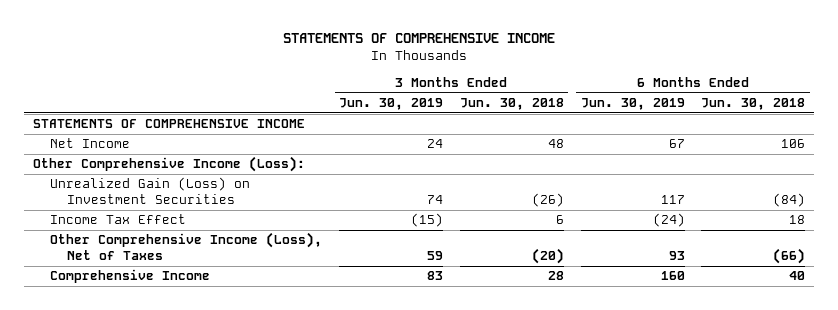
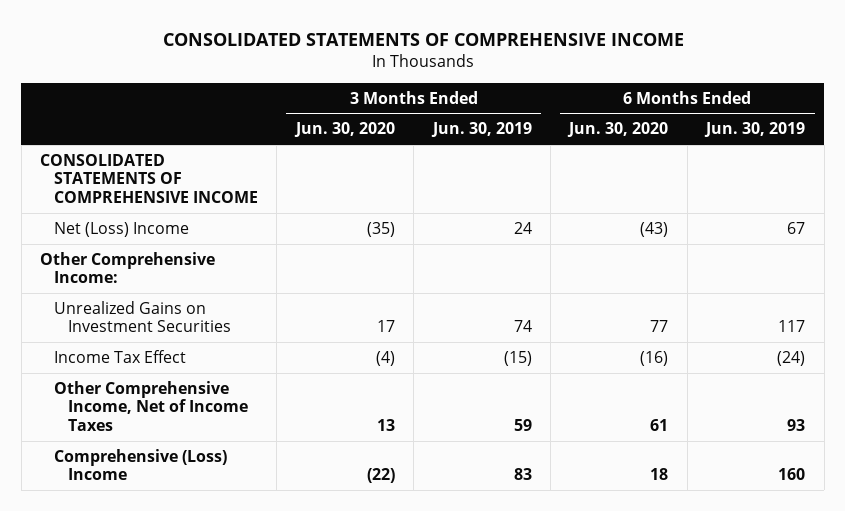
- STATEMENTS OF COMPREHENSIVE INCOME
+ CONSOLIDATED STATEMENTS OF COMPREHENSIVE INCOME
- | 3 Months Ended Jun. 30, 2019 | 3 Months Ended Jun. 30, 2018 | 6 Months Ended Jun. 30, 2019 | 6 Months Ended Jun. 30, 2018
+ | 3 Months Ended Jun. 30, 2020 | 3 Months Ended Jun. 30, 2019 | 6 Months Ended Jun. 30, 2020 | 6 Months Ended Jun. 30, 2019
- STATEMENTS OF COMPREHENSIVE INCOME
- Net Income | 24 | 48 | 67 | 106
- Other Comprehensive Income (Loss):
- Unrealized Gain (Loss) on Investment Securities | 74 | (26) | 117 | (84)
+ CONSOLIDATED STATEMENTS OF COMPREHENSIVE INCOME
+ Net (Loss) Income | (35) | 24 | (43) | 67
+ Other Comprehensive Income:
+ Unrealized Gains on Investment Securities | 17 | 74 | 77 | 117
- Other Comprehensive Income (Loss), Net of Taxes | 59 | (20) | 93 | (66)
- Comprehensive Income | 83 | 28 | 160 | 40
+ Other Comprehensive Income, Net of Income Taxes | 13 | 59 | 61 | 93
+ Comprehensive (Loss) Income | (22) | 83 | 18 | 160

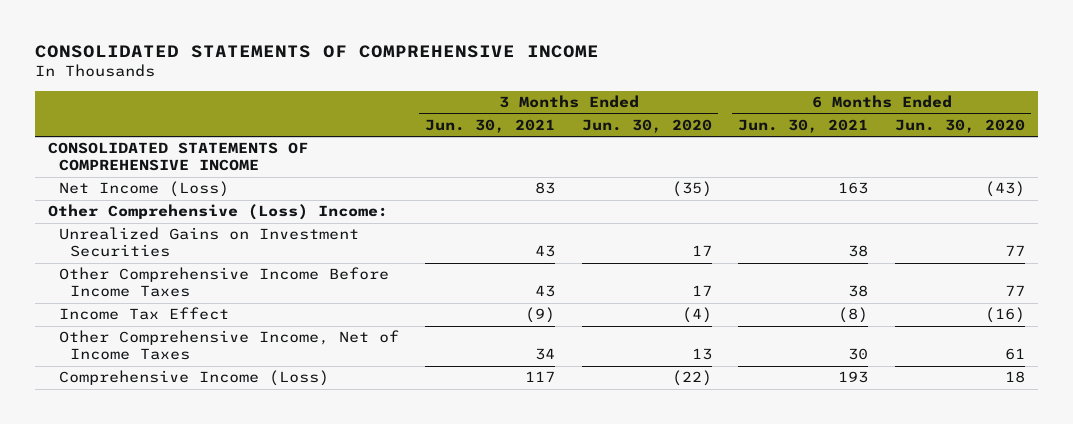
- | 3 Months Ended Jun. 30, 2020 | 3 Months Ended Jun. 30, 2019 | 6 Months Ended Jun. 30, 2020 | 6 Months Ended Jun. 30, 2019
+ | 3 Months Ended Jun. 30, 2021 | 3 Months Ended Jun. 30, 2020 | 6 Months Ended Jun. 30, 2021 | 6 Months Ended Jun. 30, 2020
- Net (Loss) Income | (35) | 24 | (43) | 67
- Other Comprehensive Income:
+ Net Income (Loss) | 83 | (35) | 163 | (43)
+ Other Comprehensive (Loss) Income:
+ Other Comprehensive Income Before Income Taxes | 43 | 17 | 38 | 77
- Comprehensive (Loss) Income | (22) | 83 | 18 | 160
+ Comprehensive Income (Loss) | 117 | (22) | 193 | 18

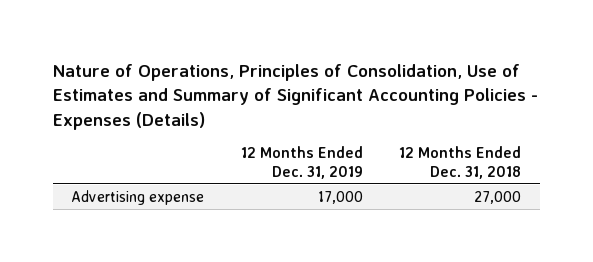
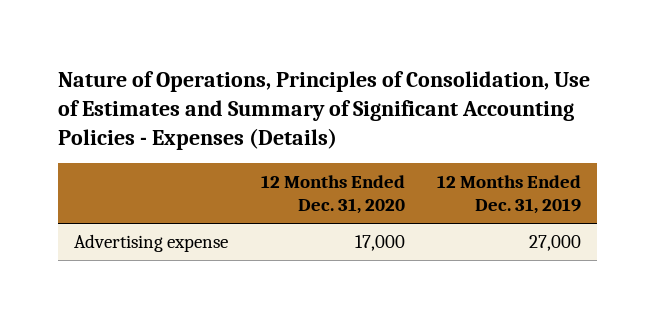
- | 12 Months Ended Dec. 31, 2019 | 12 Months Ended Dec. 31, 2018
+ | 12 Months Ended Dec. 31, 2020 | 12 Months Ended Dec. 31, 2019
- Advertising expense | 17,000 | 27,000
+ Advertising expense | 17,000 | 27,000

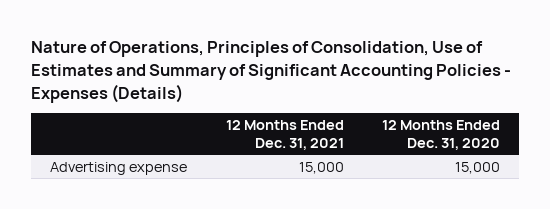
- | 12 Months Ended Dec. 31, 2020 | 12 Months Ended Dec. 31, 2019
+ | 12 Months Ended Dec. 31, 2021 | 12 Months Ended Dec. 31, 2020
- Advertising expense | 17,000 | 27,000
+ Advertising expense | 15,000 | 15,000

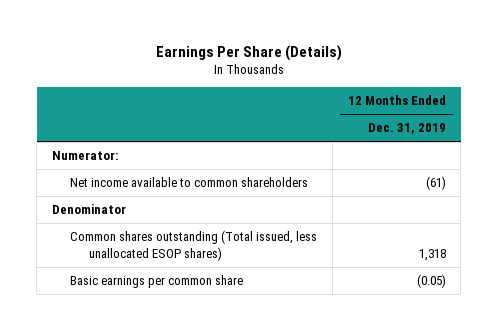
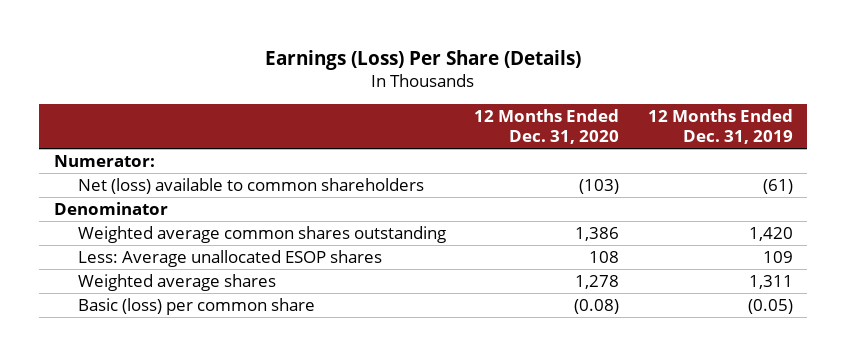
- Earnings Per Share (Details)
+ Earnings (Loss) Per Share (Details)
- | 12 Months Ended Dec. 31, 2019
+ | 12 Months Ended Dec. 31, 2020 | 12 Months Ended Dec. 31, 2019
- Net income available to common shareholders | (61)
+ Net (loss) available to common shareholders | (103) | (61)
- Common shares outstanding (Total issued, less unallocated ESOP shares) | 1,318
- Basic earnings per common share | (0.05)
+ Weighted average common shares outstanding | 1,386 | 1,420
+ Less: Average unallocated ESOP shares | 108 | 109
+ Weighted average shares | 1,278 | 1,311
+ Basic (loss) per common share | (0.08) | (0.05)

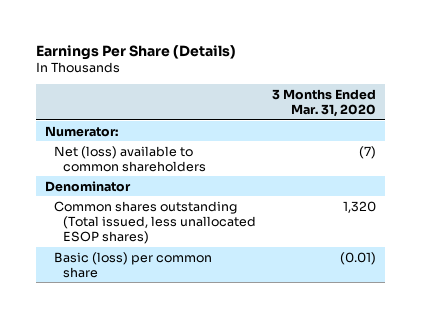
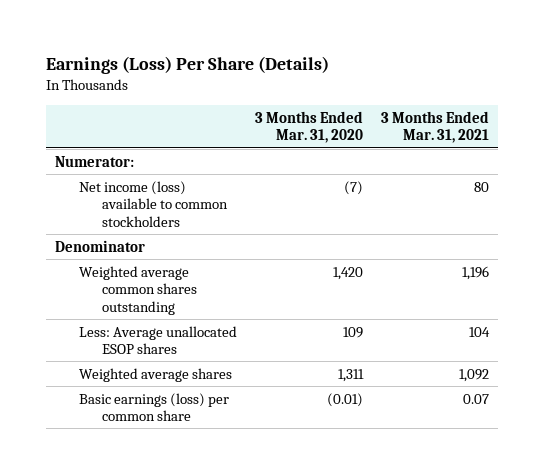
- Earnings Per Share (Details)
+ Earnings (Loss) Per Share (Details)
- | 3 Months Ended Mar. 31, 2020
+ | 3 Months Ended Mar. 31, 2020 | 3 Months Ended Mar. 31, 2021
- Net (loss) available to common shareholders | (7)
+ Net income (loss) available to common stockholders | (7) | 80
- Common shares outstanding (Total issued, less unallocated ESOP shares) | 1,320
- Basic (loss) per common share | (0.01)
+ Weighted average common shares outstanding | 1,420 | 1,196
+ Less: Average unallocated ESOP shares | 109 | 104
+ Weighted average shares | 1,311 | 1,092
+ Basic earnings (loss) per common share | (0.01) | 0.07

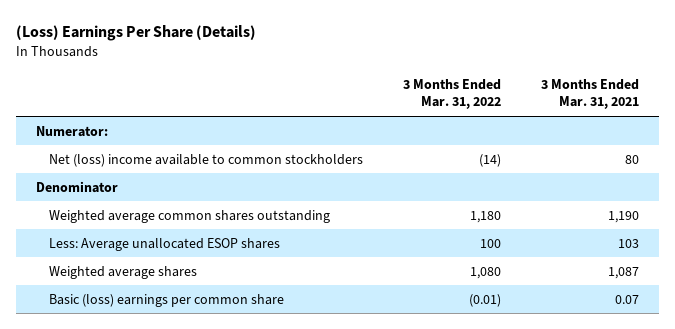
- Earnings (Loss) Per Share (Details)
+ (Loss) Earnings Per Share (Details)
- | 3 Months Ended Mar. 31, 2020 | 3 Months Ended Mar. 31, 2021
+ | 3 Months Ended Mar. 31, 2022 | 3 Months Ended Mar. 31, 2021
- Net income (loss) available to common stockholders | (7) | 80
+ Net (loss) income available to common stockholders | (14) | 80
- Weighted average common shares outstanding | 1,420 | 1,196
- Less: Average unallocated ESOP shares | 109 | 104
- Weighted average shares | 1,311 | 1,092
- Basic earnings (loss) per common share | (0.01) | 0.07
+ Weighted average common shares outstanding | 1,180 | 1,190
+ Less: Average unallocated ESOP shares | 100 | 103
+ Weighted average shares | 1,080 | 1,087
+ Basic (loss) earnings per common share | (0.01) | 0.07

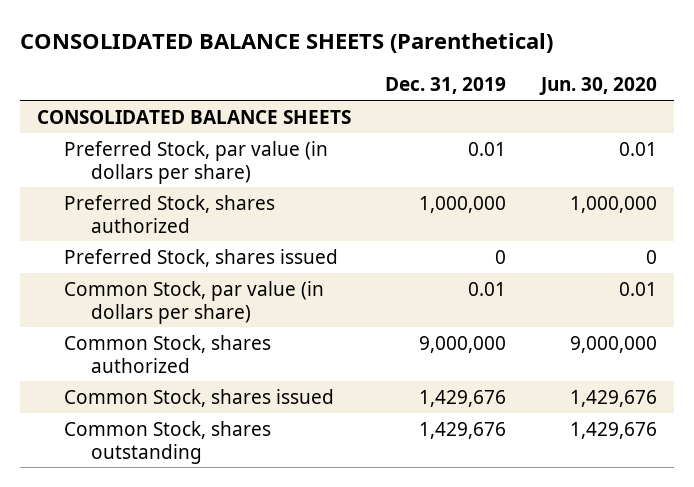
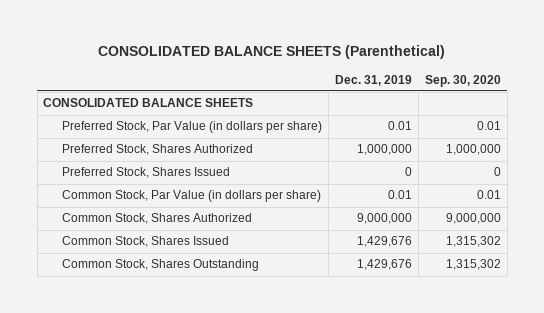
- | Dec. 31, 2019 | Jun. 30, 2020
+ | Dec. 31, 2019 | Sep. 30, 2020
- Preferred Stock, par value (in dollars per share) | 0.01 | 0.01
- Preferred Stock, shares authorized | 1,000,000 | 1,000,000
- Preferred Stock, shares issued | 0 | 0
- Common Stock, par value (in dollars per share) | 0.01 | 0.01
- Common Stock, shares authorized | 9,000,000 | 9,000,000
- Common Stock, shares issued | 1,429,676 | 1,429,676
- Common Stock, shares outstanding | 1,429,676 | 1,429,676
+ Preferred Stock, Par Value (in dollars per share) | 0.01 | 0.01
+ Preferred Stock, Shares Authorized | 1,000,000 | 1,000,000
+ Preferred Stock, Shares Issued | 0 | 0
+ Common Stock, Par Value (in dollars per share) | 0.01 | 0.01
+ Common Stock, Shares Authorized | 9,000,000 | 9,000,000
+ Common Stock, Shares Issued | 1,429,676 | 1,315,302
+ Common Stock, Shares Outstanding | 1,429,676 | 1,315,302

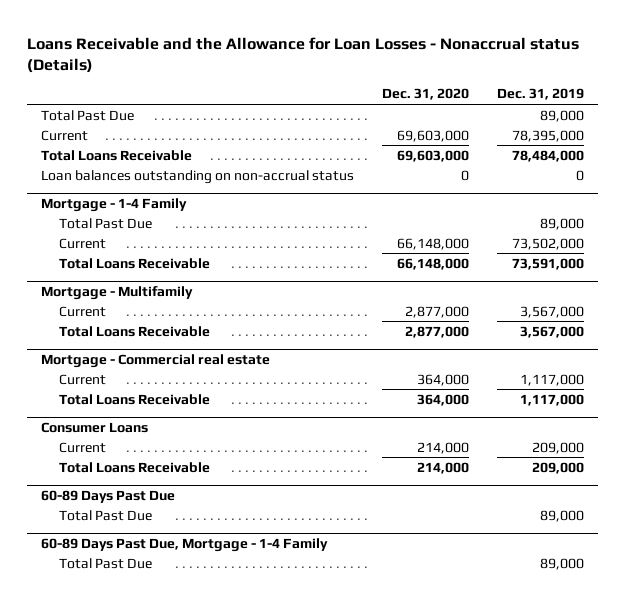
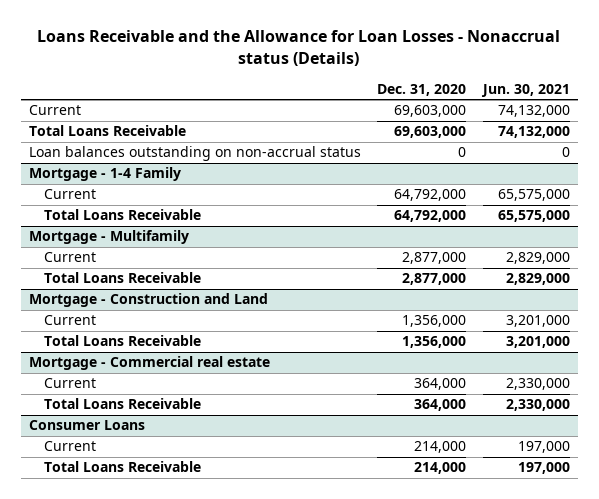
- | Dec. 31, 2020 | Dec. 31, 2019
+ | Dec. 31, 2020 | Jun. 30, 2021
- Total Past Due | | 89,000
@ Mortgage - 1-4 Family
- Total Past Due | | 89,000
- Current | 66,148,000 | 73,502,000
- Total Loans Receivable | 66,148,000 | 73,591,000
+ Current | 64,792,000 | 65,575,000
+ Total Loans Receivable | 64,792,000 | 65,575,000
+ Mortgage - Construction and Land
+ Current | 1,356,000 | 3,201,000
+ Total Loans Receivable | 1,356,000 | 3,201,000
- 60-89 Days Past Due
- Total Past Due | | 89,000
- 60-89 Days Past Due, Mortgage - 1-4 Family
- Total Past Due | | 89,000

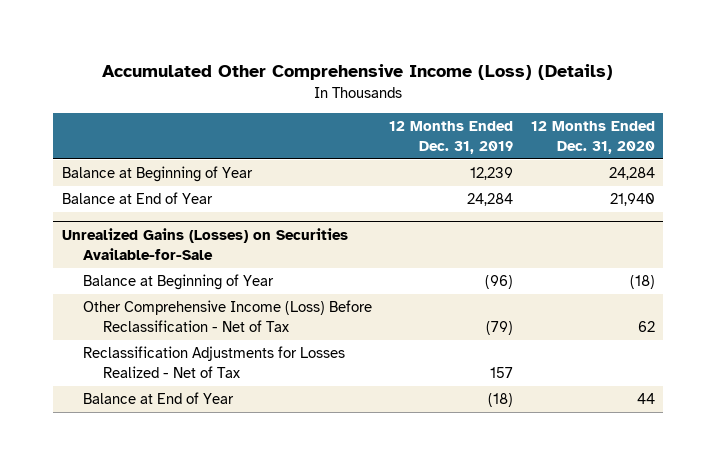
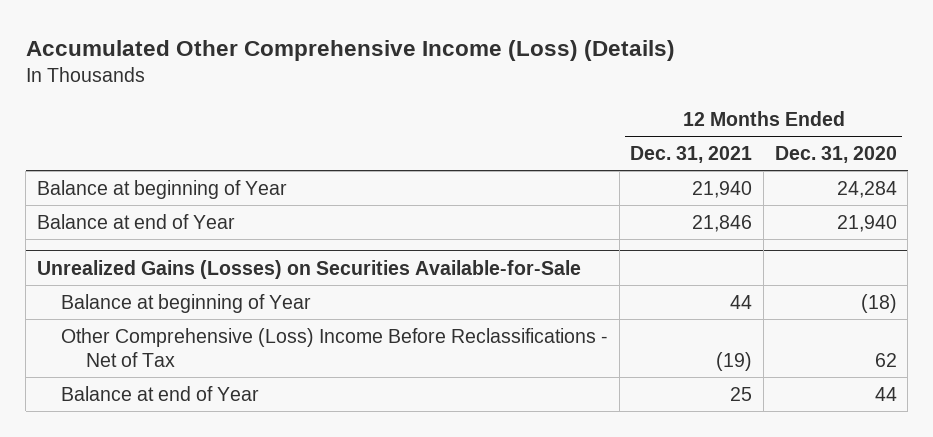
- | 12 Months Ended Dec. 31, 2019 | 12 Months Ended Dec. 31, 2020
+ | 12 Months Ended Dec. 31, 2021 | 12 Months Ended Dec. 31, 2020
- Balance at Beginning of Year | 12,239 | 24,284
- Balance at End of Year | 24,284 | 21,940
+ Balance at beginning of Year | 21,940 | 24,284
+ Balance at end of Year | 21,846 | 21,940
@ Unrealized Gains (Losses) on Securities Available-for-Sale
- Balance at Beginning of Year | (96) | (18)
- Other Comprehensive Income (Loss) Before Reclassification - Net of Tax | (79) | 62
- Reclassification Adjustments for Losses Realized - Net of Tax | 157 |
- Balance at End of Year | (18) | 44
+ Balance at beginning of Year | 44 | (18)
+ Other Comprehensive (Loss) Income Before Reclassifications - Net of Tax | (19) | 62
+ Balance at end of Year | 25 | 44

